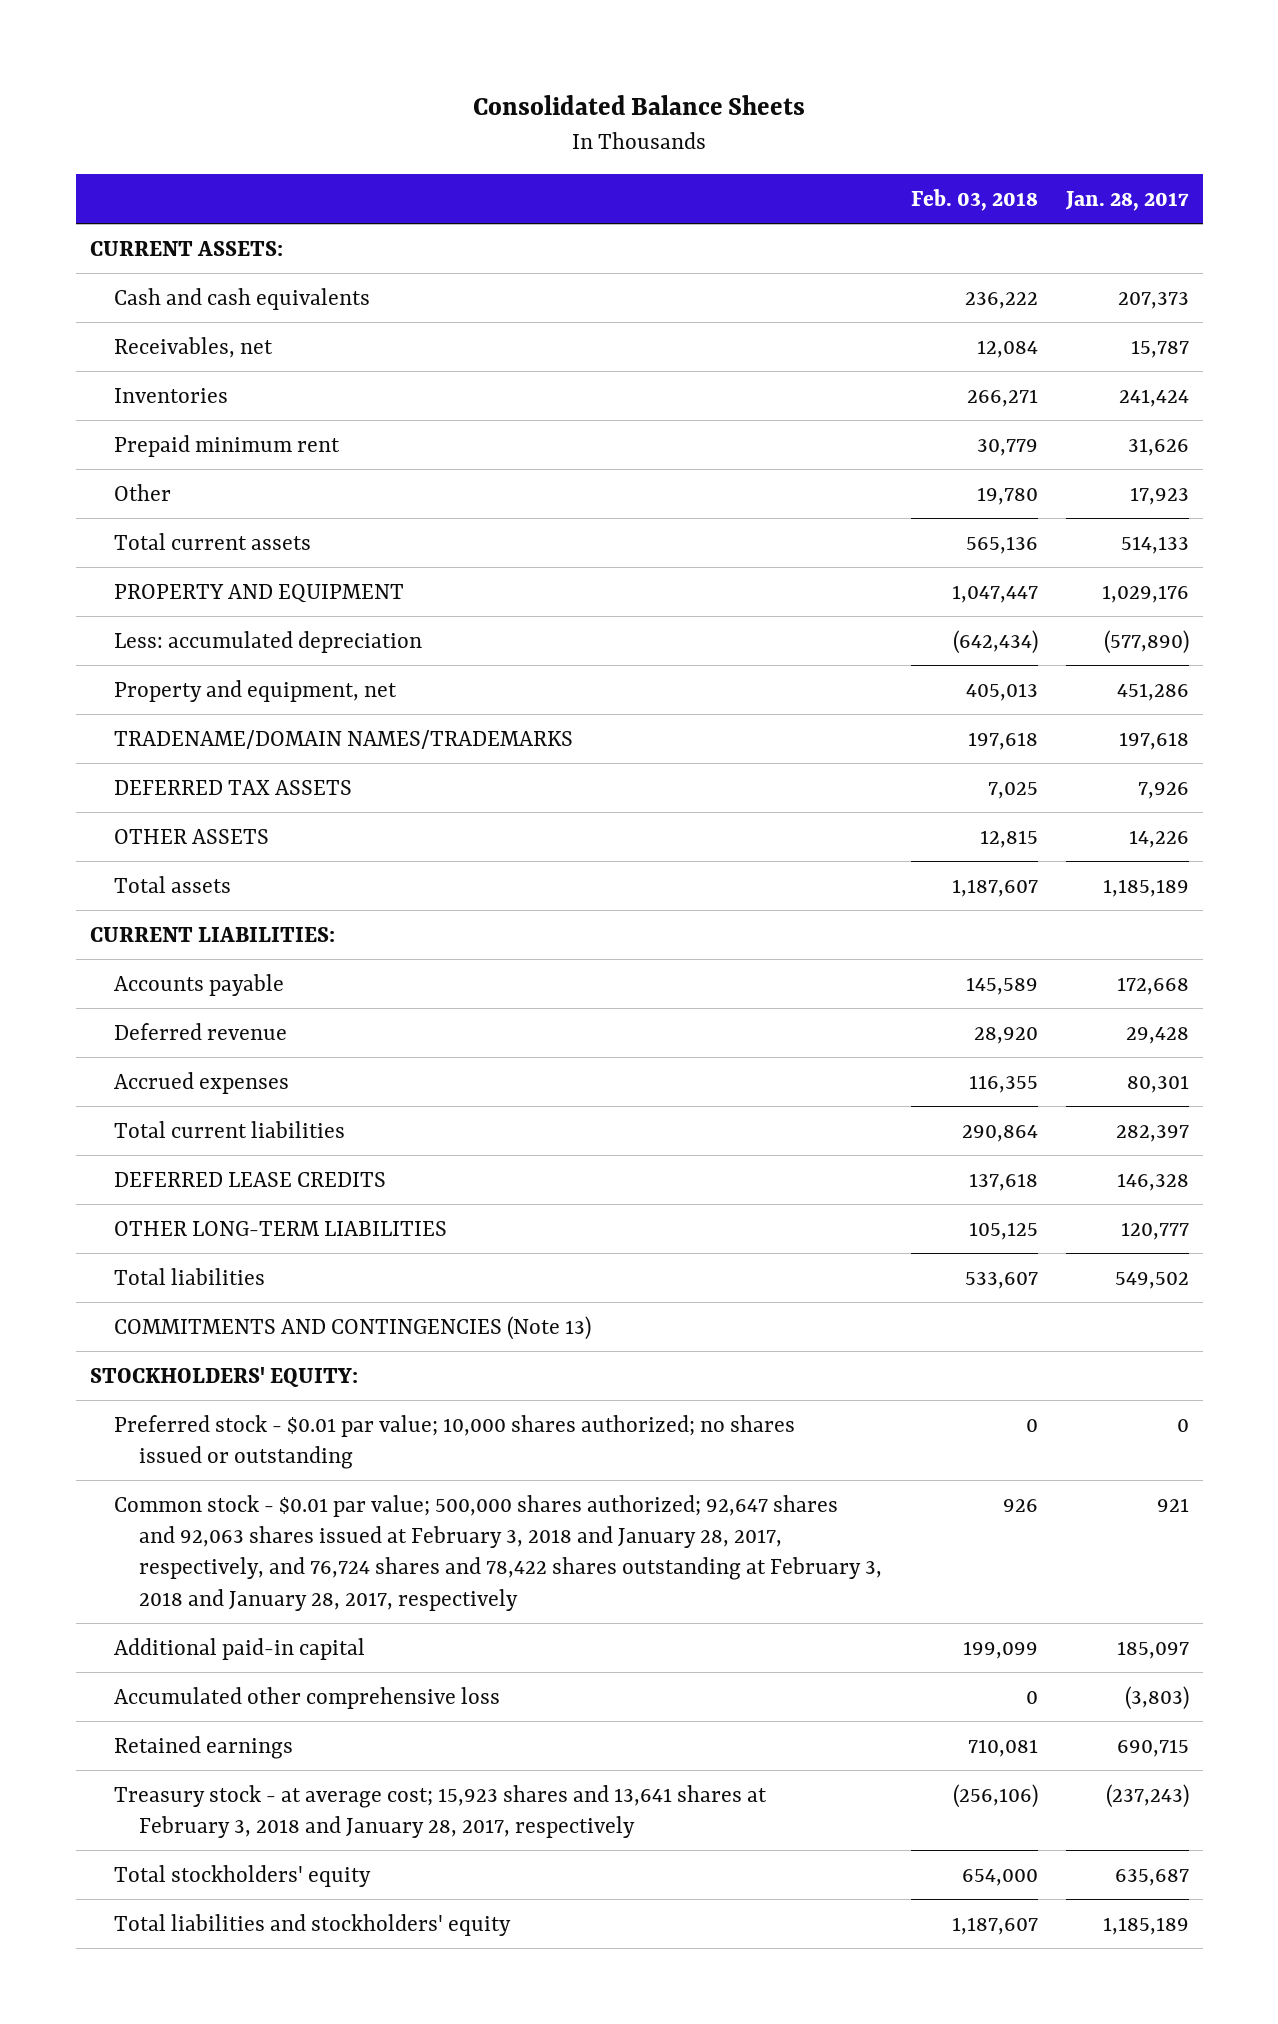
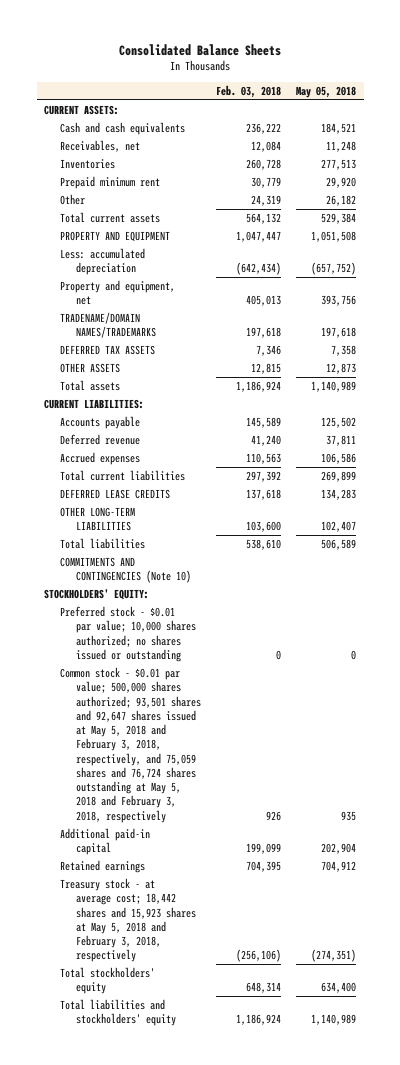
- | Feb. 03, 2018 | Jan. 28, 2017
+ | Feb. 03, 2018 | May 05, 2018
- Inventories | 266,271 | 241,424
+ Inventories | 260,728 | 277,513
- Other | 19,780 | 17,923
- Total current assets | 565,136 | 514,133
+ Other | 24,319 | 26,182
+ Total current assets | 564,132 | 529,384
- DEFERRED TAX ASSETS | 7,025 | 7,926
+ DEFERRED TAX ASSETS | 7,346 | 7,358
- Total assets | 1,187,607 | 1,185,189
+ Total assets | 1,186,924 | 1,140,989
- Deferred revenue | 28,920 | 29,428
- Accrued expenses | 116,355 | 80,301
- Total current liabilities | 290,864 | 282,397
+ Deferred revenue | 41,240 | 37,811
+ Accrued expenses | 110,563 | 106,586
+ Total current liabilities | 297,392 | 269,899
- OTHER LONG-TERM LIABILITIES | 105,125 | 120,777
- Total liabilities | 533,607 | 549,502
- COMMITMENTS AND CONTINGENCIES (Note 13)
+ OTHER LONG-TERM LIABILITIES | 103,600 | 102,407
+ Total liabilities | 538,610 | 506,589
+ COMMITMENTS AND CONTINGENCIES (Note 10)
- Common stock - $0.01 par value; 500,000 shares authorized; 92,647 shares and 92,063 shares issued at February 3, 2018 and January 28, 2017, respectively, and 76,724 shares and 78,422 shares outstanding at February 3, 2018 and January 28, 2017, respectively | 926 | 921
+ Common stock - $0.01 par value; 500,000 shares authorized; 93,501 shares and 92,647 shares issued at May 5, 2018 and February 3, 2018, respectively, and 75,059 shares and 76,724 shares outstanding at May 5, 2018 and February 3, 2018, respectively | 926 | 935
- Accumulated other comprehensive loss | 0 | (3,803)
- Retained earnings | 710,081 | 690,715
- Treasury stock - at average cost; 15,923 shares and 13,641 shares at February 3, 2018 and January 28, 2017, respectively | (256,106) | (237,243)
- Total stockholders' equity | 654,000 | 635,687
- Total liabilities and stockholders' equity | 1,187,607 | 1,185,189
+ Retained earnings | 704,395 | 704,912
+ Treasury stock - at average cost; 18,442 shares and 15,923 shares at May 5, 2018 and February 3, 2018, respectively | (256,106) | (274,351)
+ Total stockholders' equity | 648,314 | 634,400
+ Total liabilities and stockholders' equity | 1,186,924 | 1,140,989

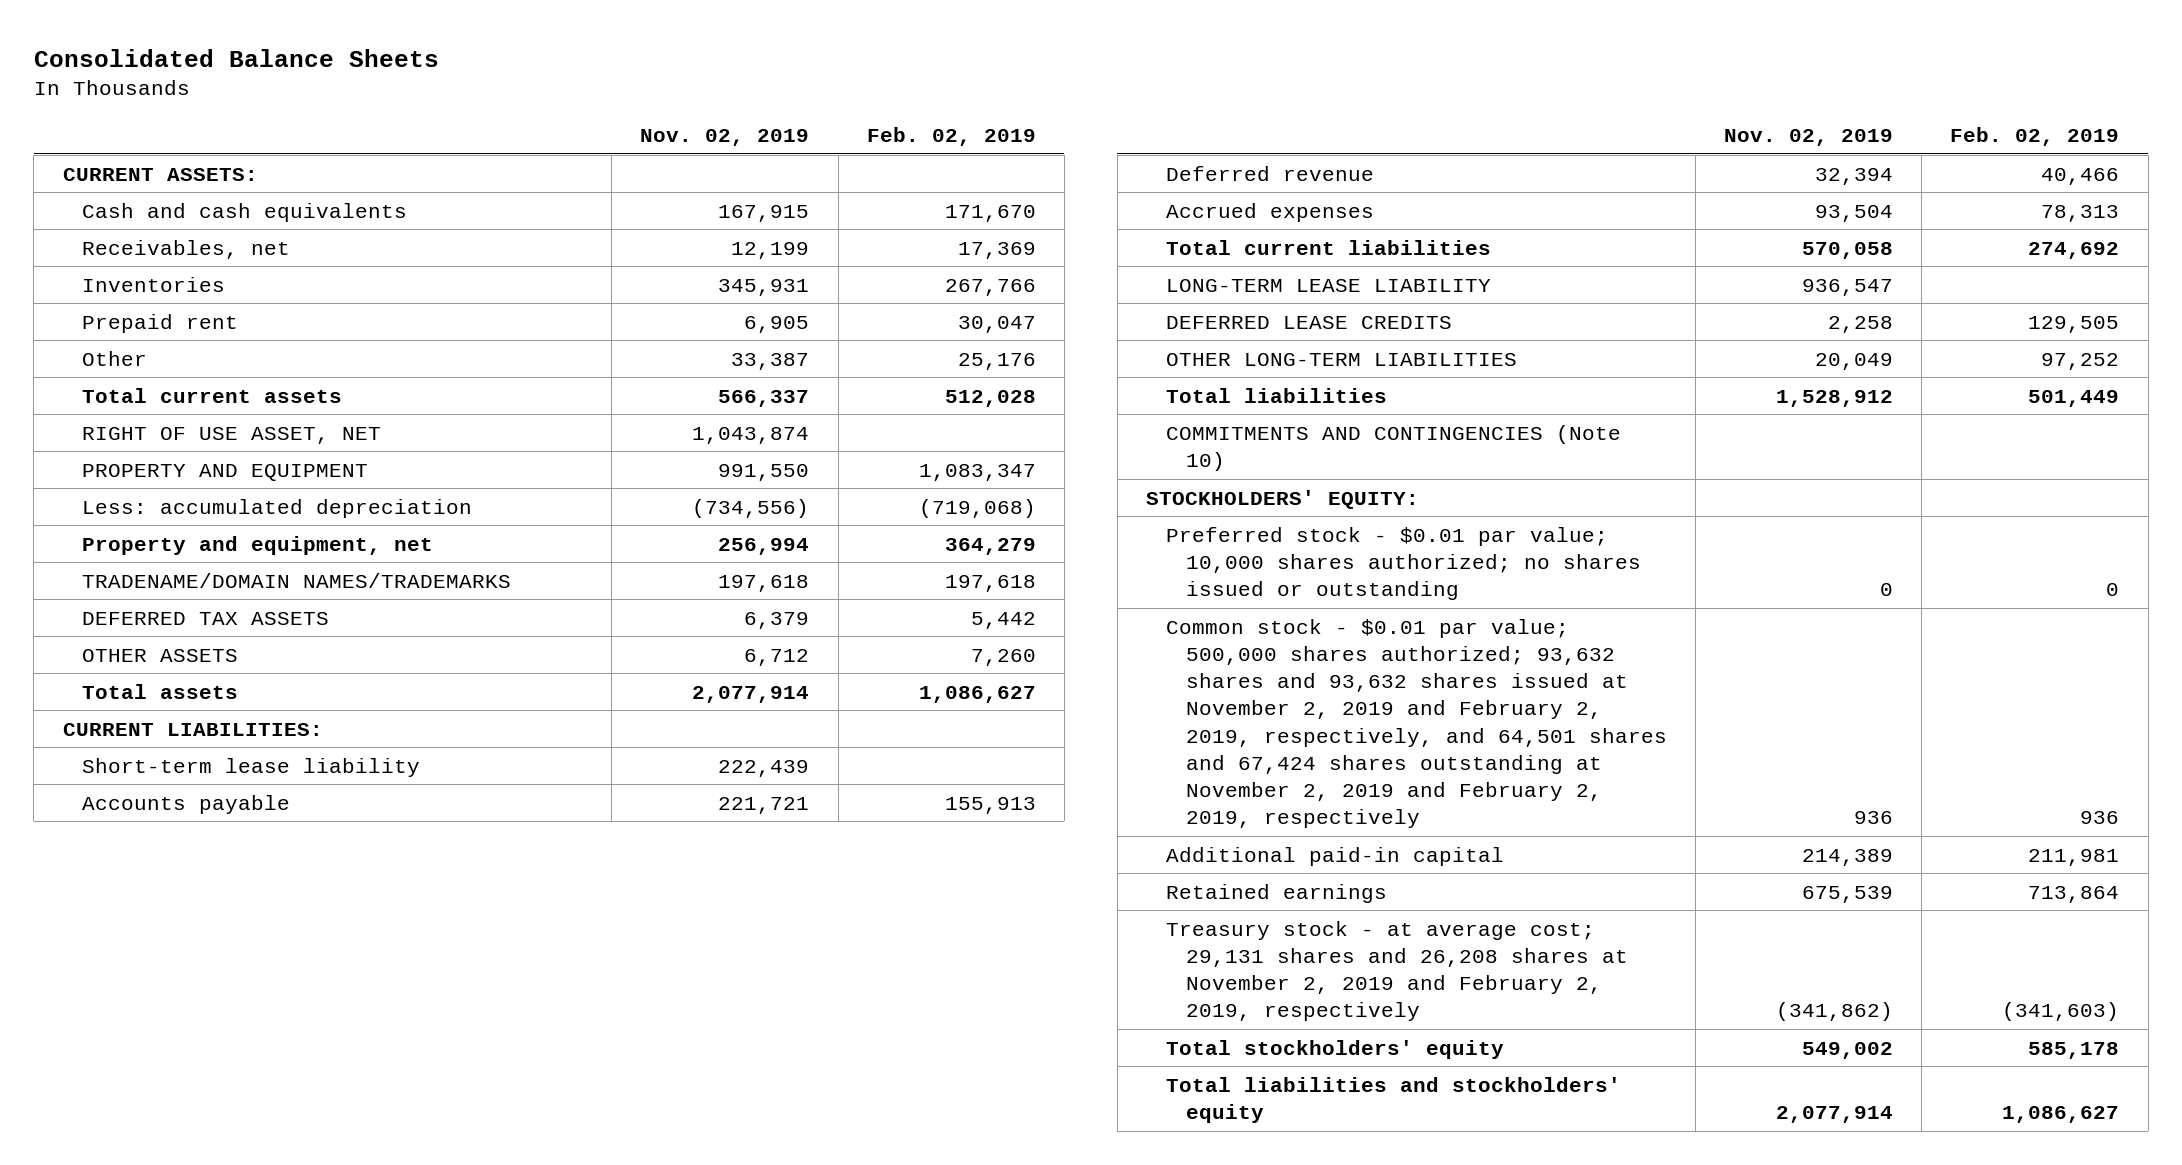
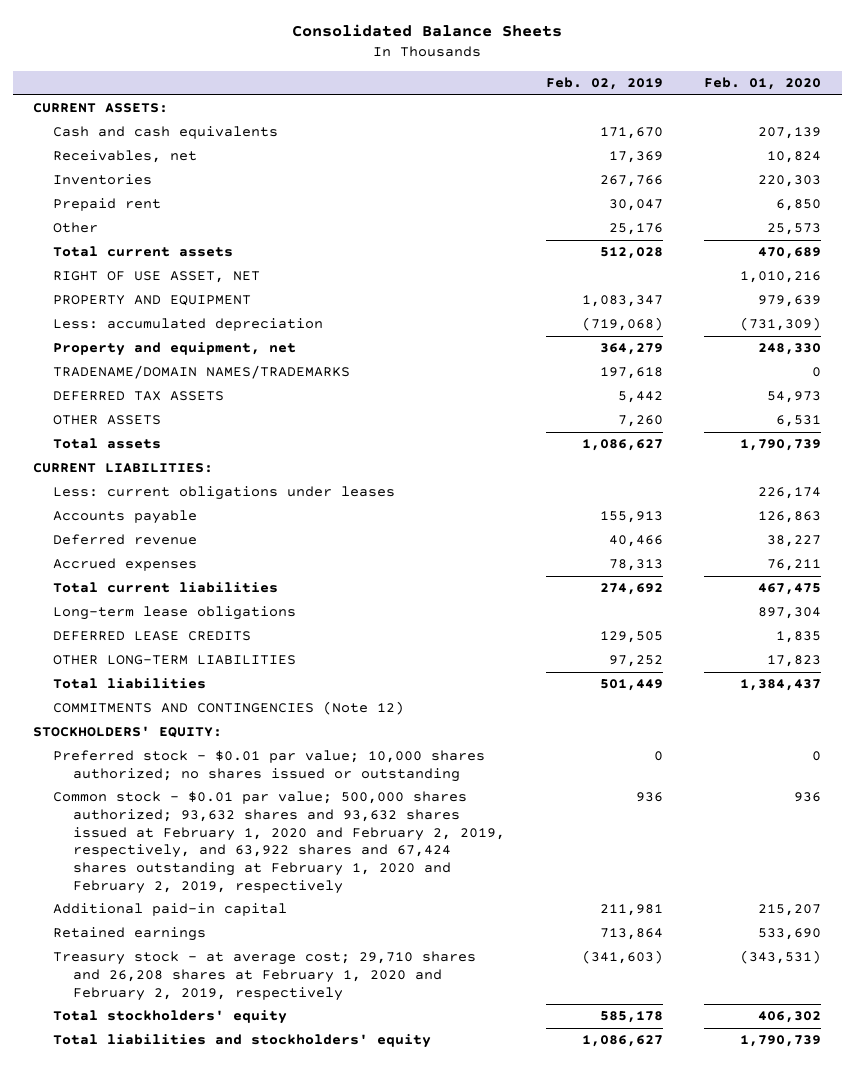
- | Nov. 02, 2019 | Feb. 02, 2019
+ | Feb. 02, 2019 | Feb. 01, 2020
- Short-term lease liability | 222,439 |
+ Less: current obligations under leases | | 226,174
- LONG-TERM LEASE LIABILITY | 936,547 |
+ Long-term lease obligations | | 897,304
- COMMITMENTS AND CONTINGENCIES (Note 10)
+ COMMITMENTS AND CONTINGENCIES (Note 12)
- Common stock - $0.01 par value; 500,000 shares authorized; 93,632 shares and 93,632 shares issued at November 2, 2019 and February 2, 2019, respectively, and 64,501 shares and 67,424 shares outstanding at November 2, 2019 and February 2, 2019, respectively | 936 | 936
+ Common stock - $0.01 par value; 500,000 shares authorized; 93,632 shares and 93,632 shares issued at February 1, 2020 and February 2, 2019, respectively, and 63,922 shares and 67,424 shares outstanding at February 1, 2020 and February 2, 2019, respectively | 936 | 936
- Treasury stock - at average cost; 29,131 shares and 26,208 shares at November 2, 2019 and February 2, 2019, respectively | (341,862) | (341,603)
+ Treasury stock - at average cost; 29,710 shares and 26,208 shares at February 1, 2020 and February 2, 2019, respectively | (341,603) | (343,531)

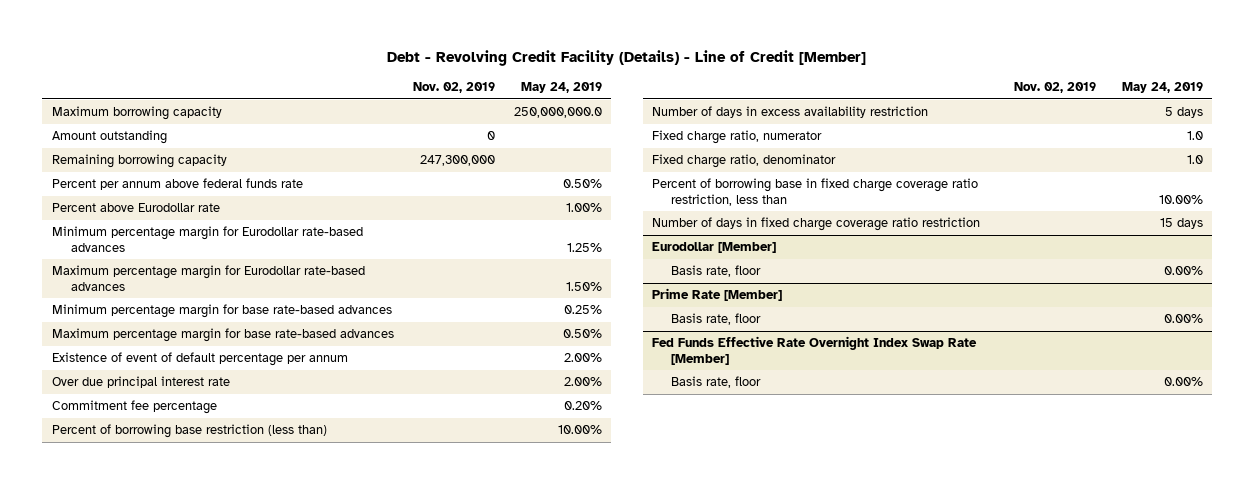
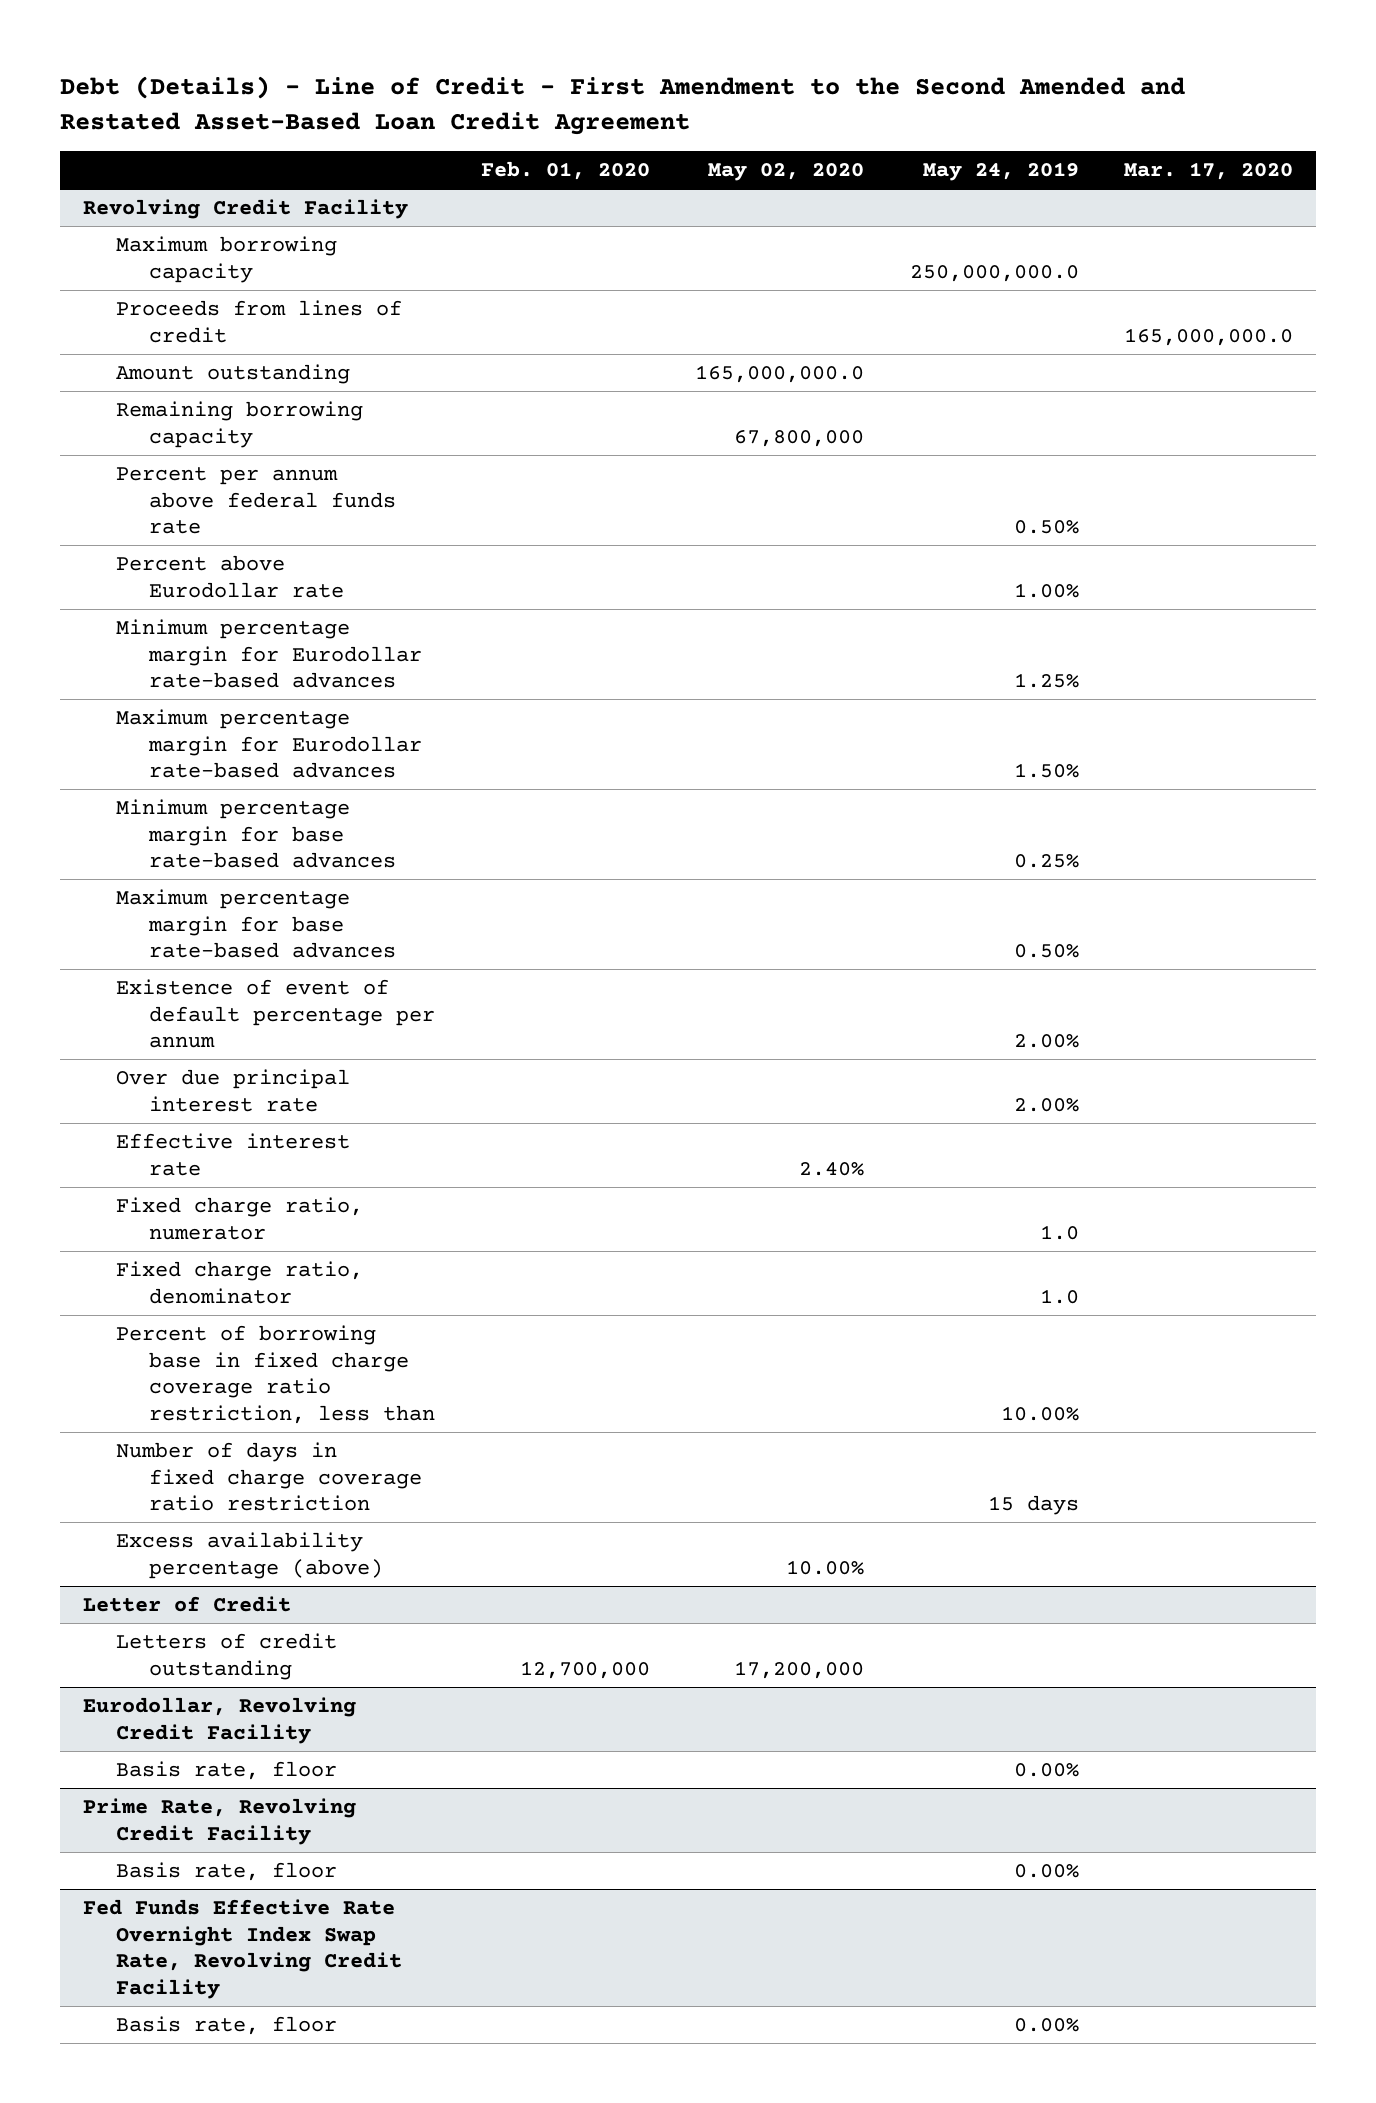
- Debt - Revolving Credit Facility (Details) - Line of Credit [Member]
+ Debt (Details) - Line of Credit - First Amendment to the Second Amended and Restated Asset-Based Loan Credit Agreement
- | Nov. 02, 2019 | May 24, 2019
+ | Feb. 01, 2020 | May 02, 2020 | May 24, 2019 | Mar. 17, 2020
+ Revolving Credit Facility
+ Proceeds from lines of credit | | | | 165,000,000.0
- Commitment fee percentage | | 0.20%
- Percent of borrowing base restriction (less than) | | 10.00%
- Number of days in excess availability restriction | | 5 days
+ Effective interest rate | | 2.40% | |
- Eurodollar [Member]
+ Excess availability percentage (above) | | 10.00% | |
+ Letter of Credit
+ Letters of credit outstanding | 12,700,000 | 17,200,000 | |
+ Eurodollar, Revolving Credit Facility
- Prime Rate [Member]
+ Prime Rate, Revolving Credit Facility
- Fed Funds Effective Rate Overnight Index Swap Rate [Member]
+ Fed Funds Effective Rate Overnight Index Swap Rate, Revolving Credit Facility

